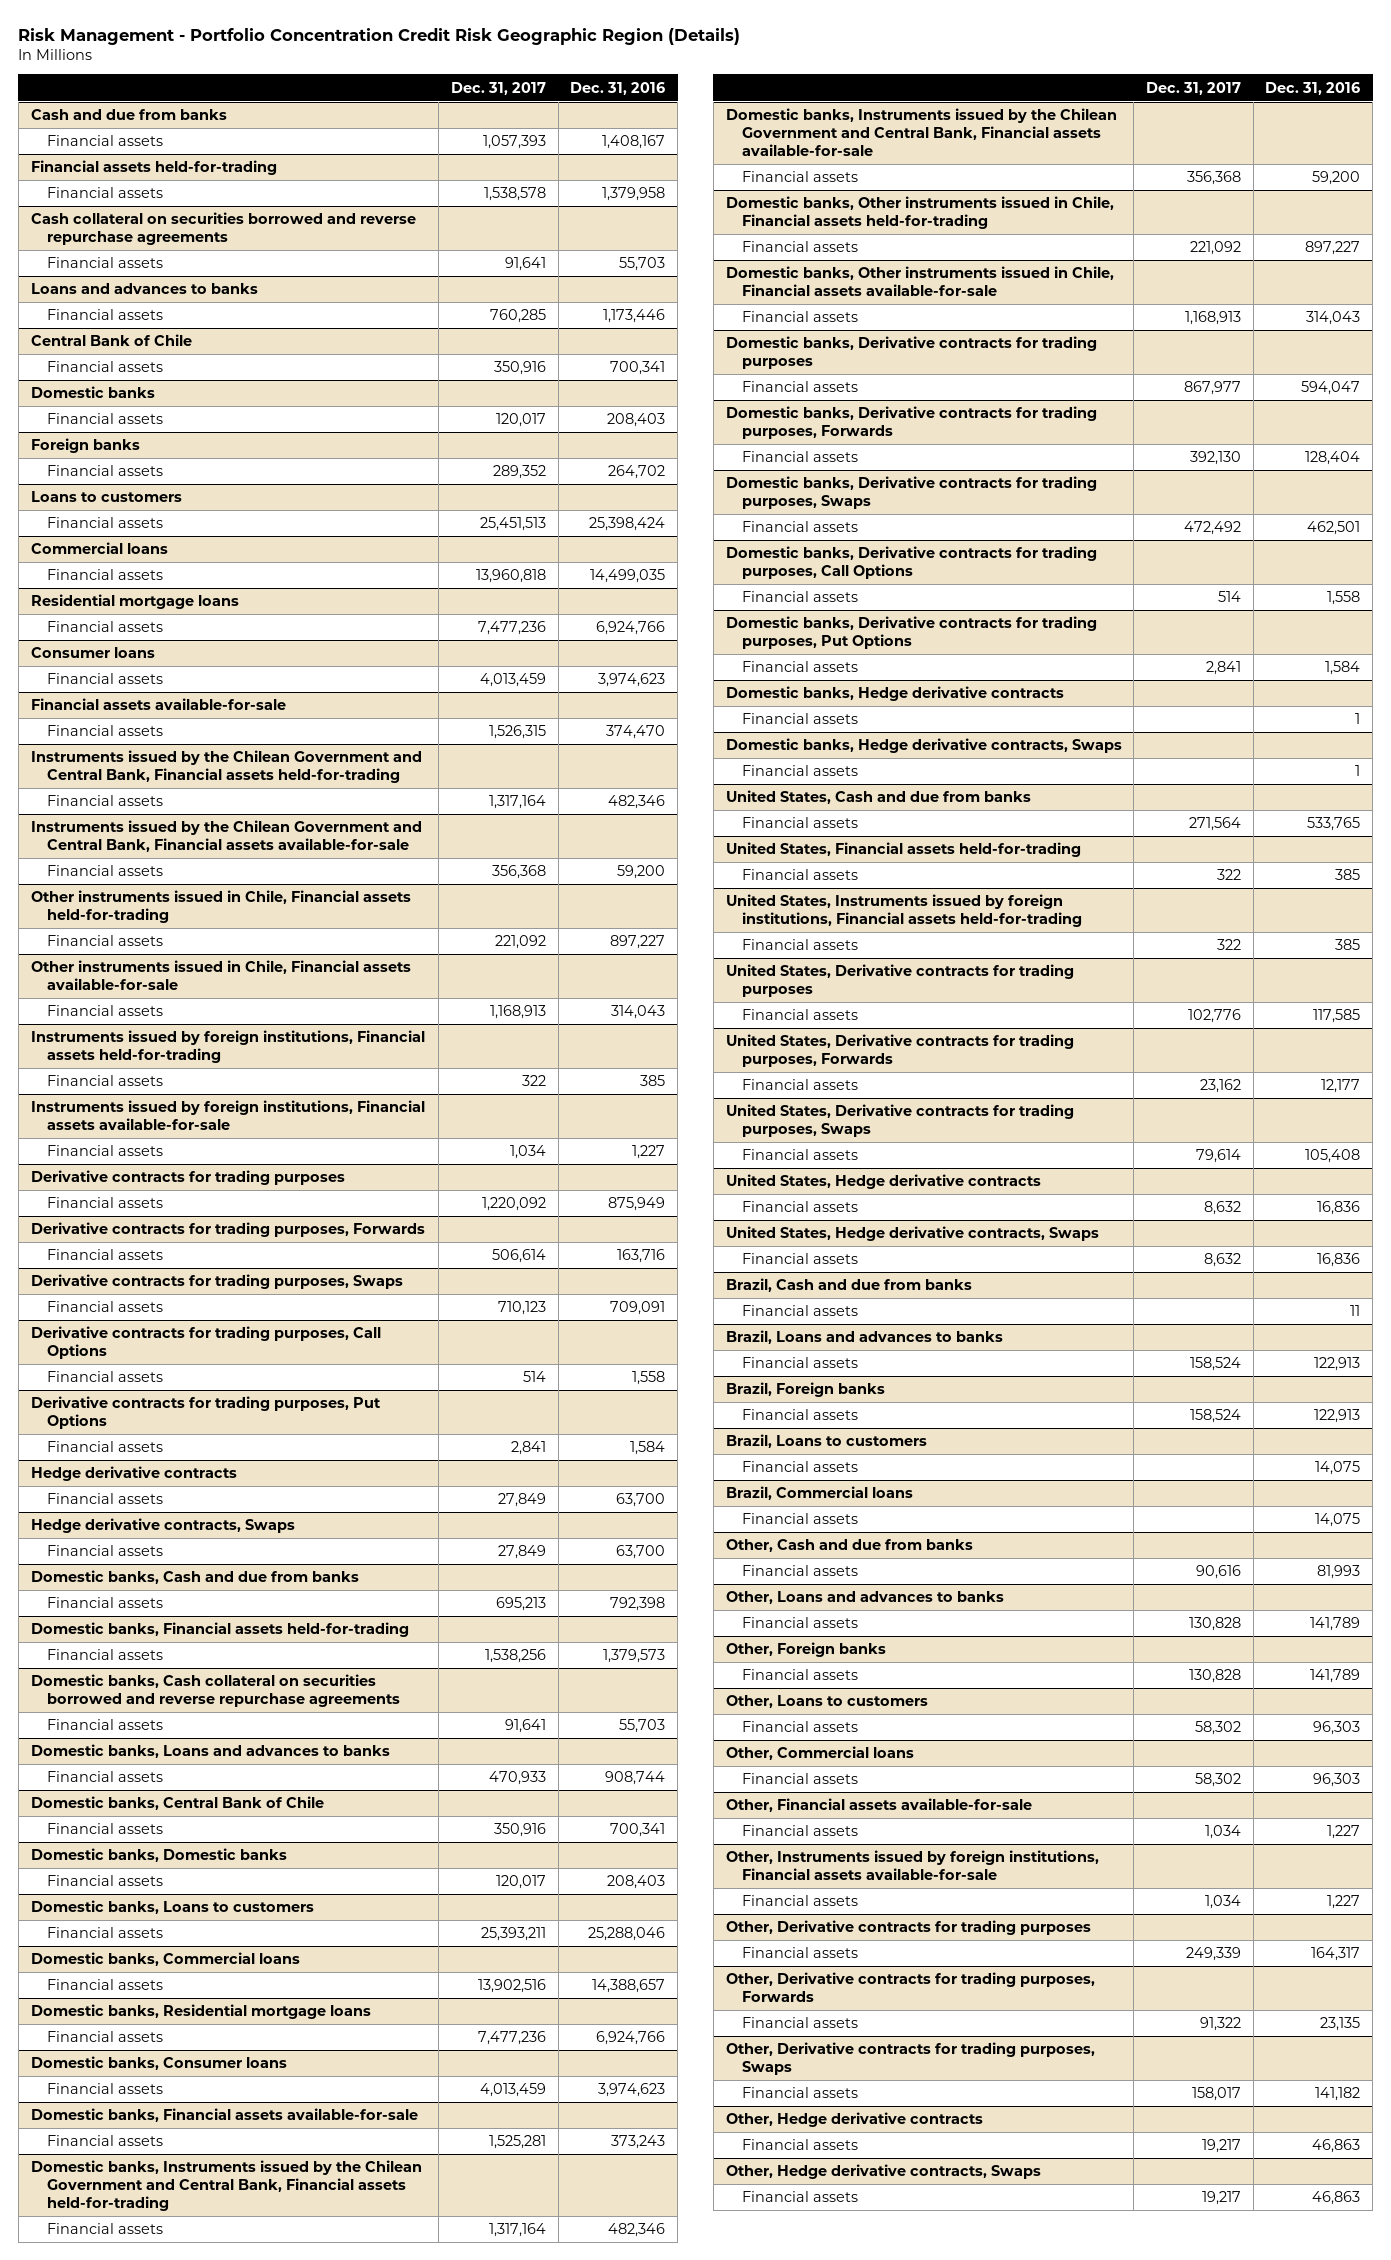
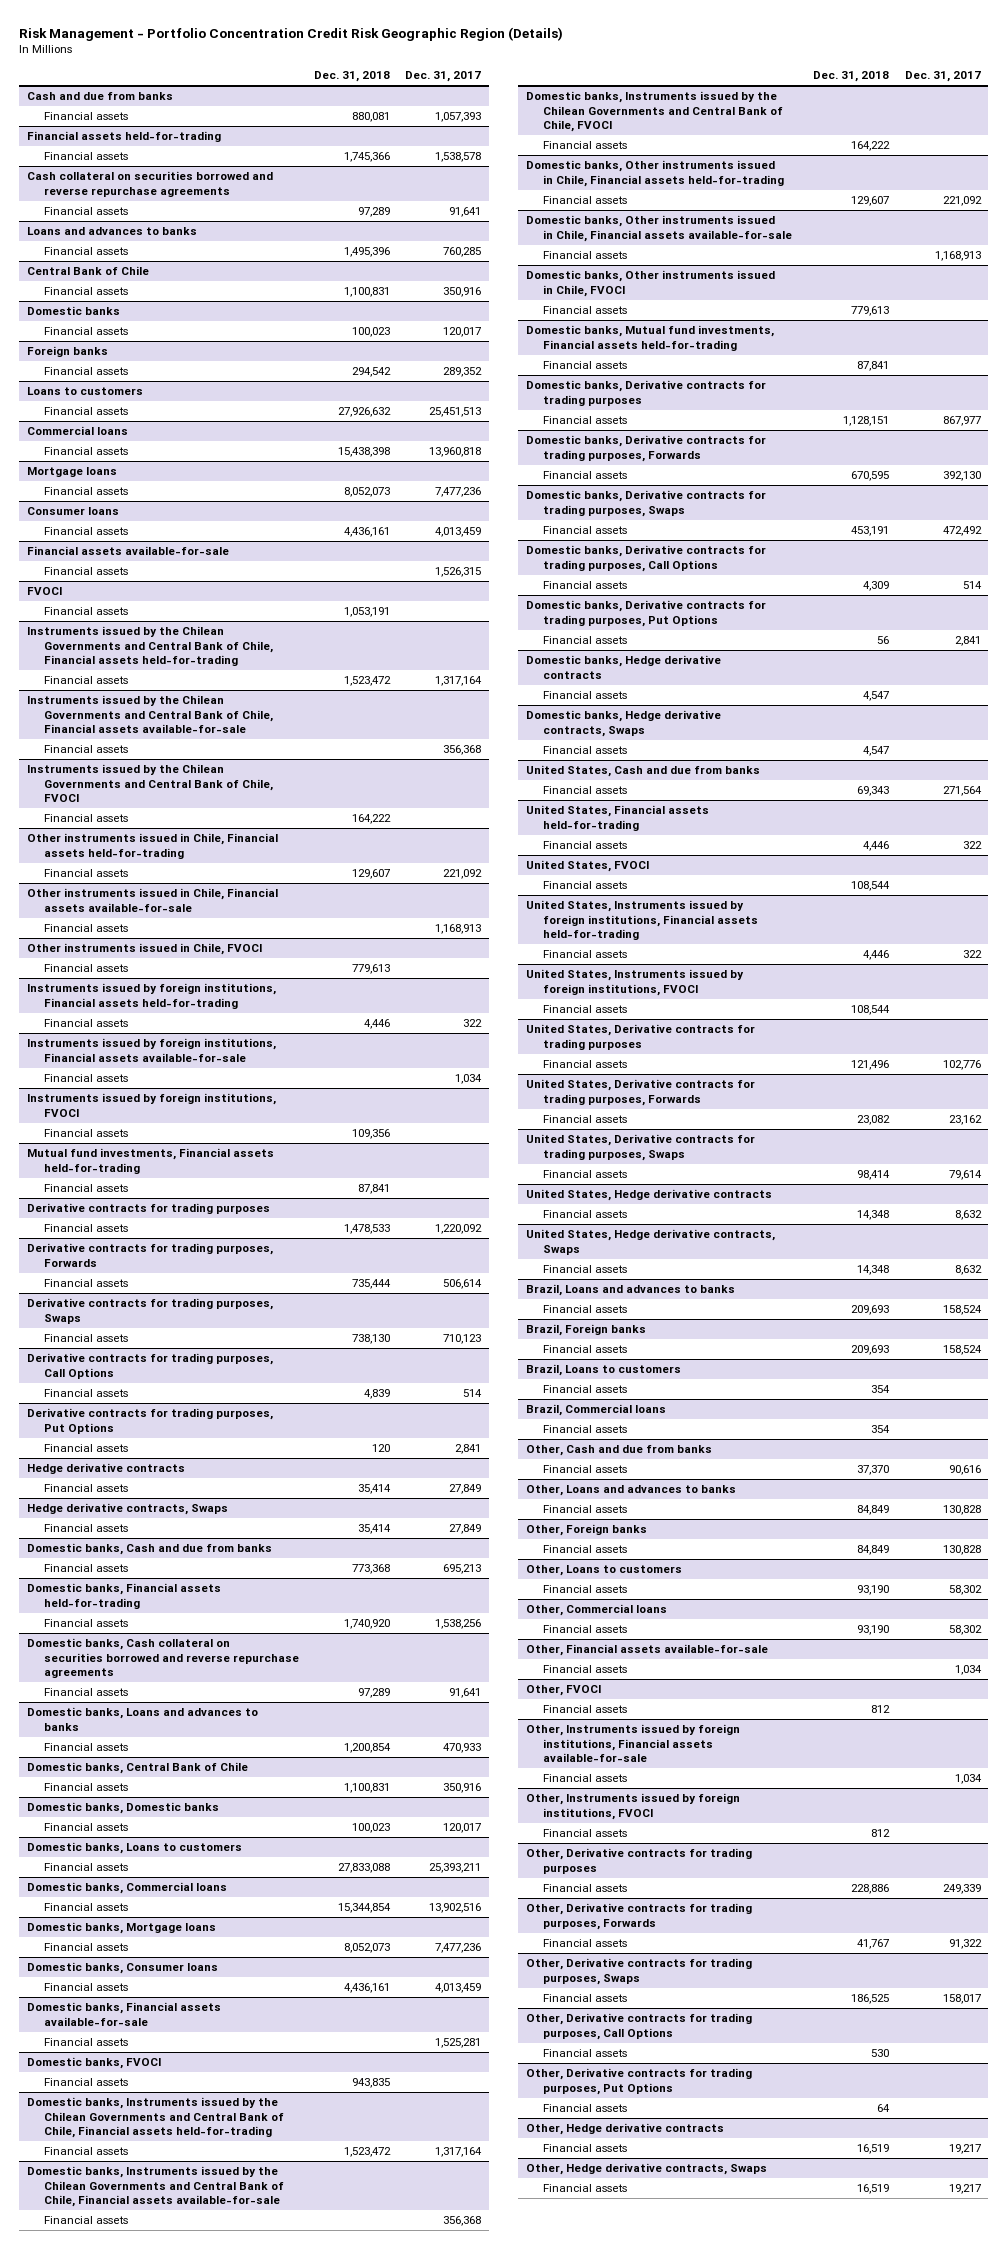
- | Dec. 31, 2017 | Dec. 31, 2016
+ | Dec. 31, 2018 | Dec. 31, 2017
- Residential mortgage loans
+ Mortgage loans
- Instruments issued by the Chilean Government and Central Bank, Financial assets held-for-trading
+ FVOCI
+ Financial assets | 1,053,191 |
+ Instruments issued by the Chilean Governments and Central Bank of Chile, Financial assets held-for-trading
- Instruments issued by the Chilean Government and Central Bank, Financial assets available-for-sale
+ Instruments issued by the Chilean Governments and Central Bank of Chile, Financial assets available-for-sale
+ Instruments issued by the Chilean Governments and Central Bank of Chile, FVOCI
+ Financial assets | 164,222 |
+ Other instruments issued in Chile, FVOCI
+ Financial assets | 779,613 |
+ Instruments issued by foreign institutions, FVOCI
+ Financial assets | 109,356 |
+ Mutual fund investments, Financial assets held-for-trading
+ Financial assets | 87,841 |
- Domestic banks, Residential mortgage loans
+ Domestic banks, Mortgage loans
- Domestic banks, Instruments issued by the Chilean Government and Central Bank, Financial assets held-for-trading
+ Domestic banks, FVOCI
+ Financial assets | 943,835 |
+ Domestic banks, Instruments issued by the Chilean Governments and Central Bank of Chile, Financial assets held-for-trading
- Domestic banks, Instruments issued by the Chilean Government and Central Bank, Financial assets available-for-sale
+ Domestic banks, Instruments issued by the Chilean Governments and Central Bank of Chile, Financial assets available-for-sale
+ Domestic banks, Instruments issued by the Chilean Governments and Central Bank of Chile, FVOCI
+ Financial assets | 164,222 |
+ Domestic banks, Other instruments issued in Chile, FVOCI
+ Financial assets | 779,613 |
+ Domestic banks, Mutual fund investments, Financial assets held-for-trading
+ Financial assets | 87,841 |
+ United States, FVOCI
+ Financial assets | 108,544 |
+ United States, Instruments issued by foreign institutions, FVOCI
+ Financial assets | 108,544 |
- Brazil, Cash and due from banks
- Financial assets | | 11
+ Other, FVOCI
+ Financial assets | 812 |
+ Other, Instruments issued by foreign institutions, FVOCI
+ Financial assets | 812 |
+ Other, Derivative contracts for trading purposes, Call Options
+ Financial assets | 530 |
+ Other, Derivative contracts for trading purposes, Put Options
+ Financial assets | 64 |

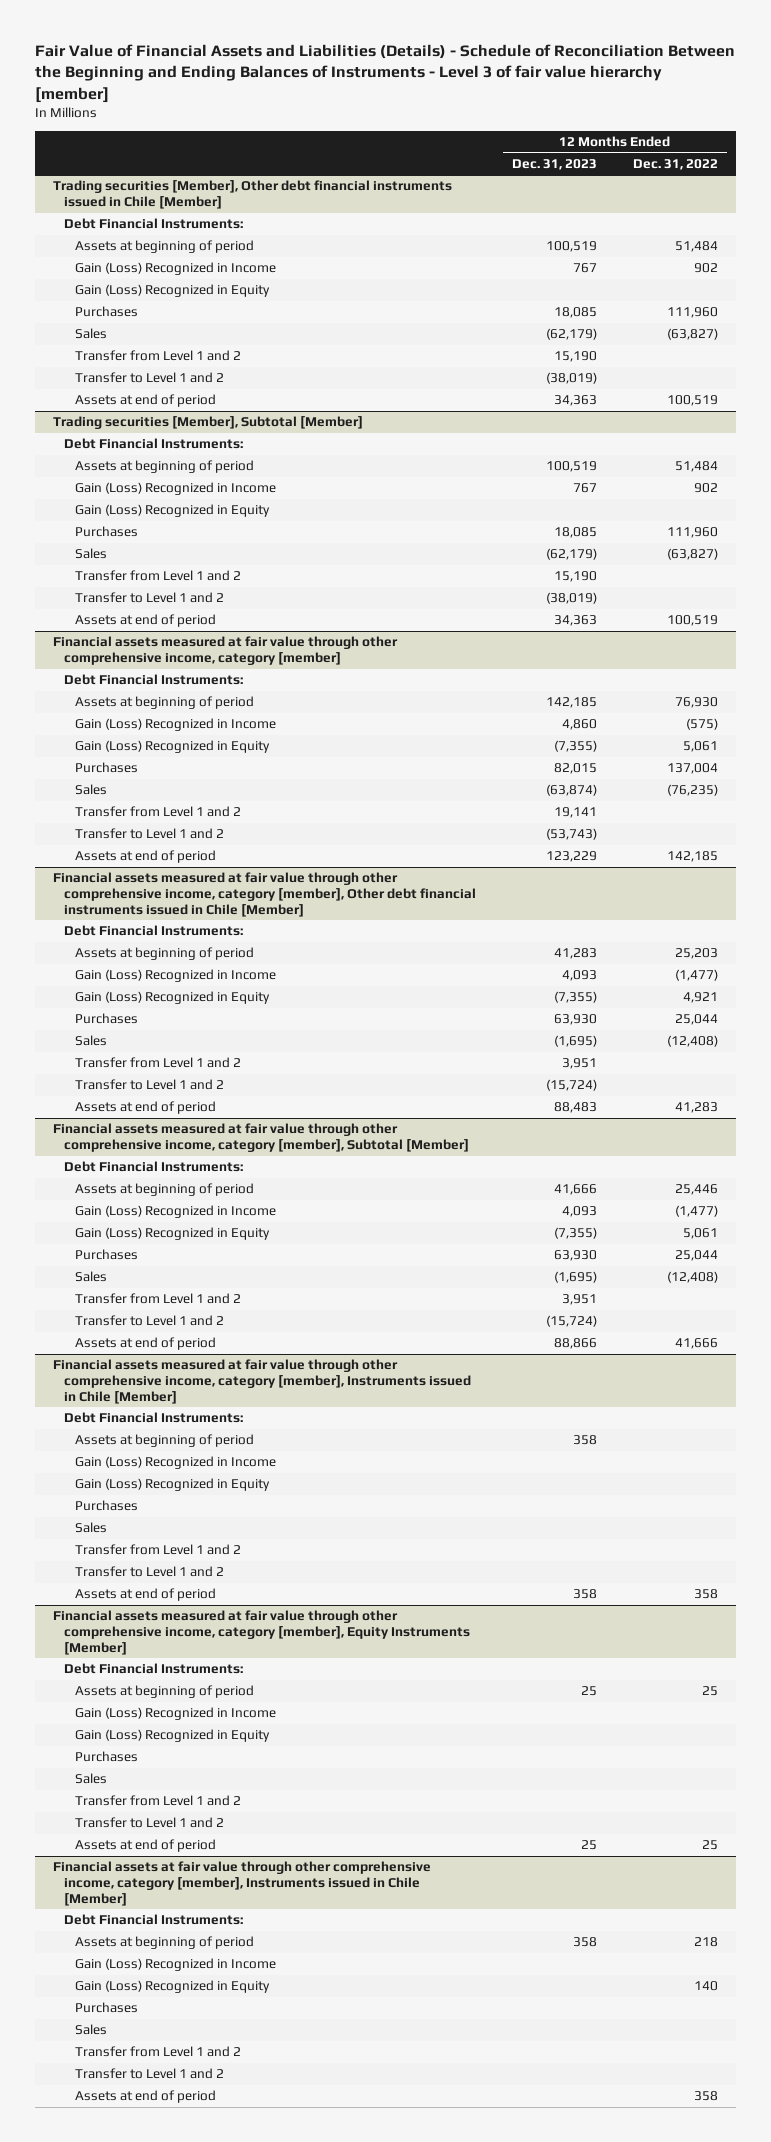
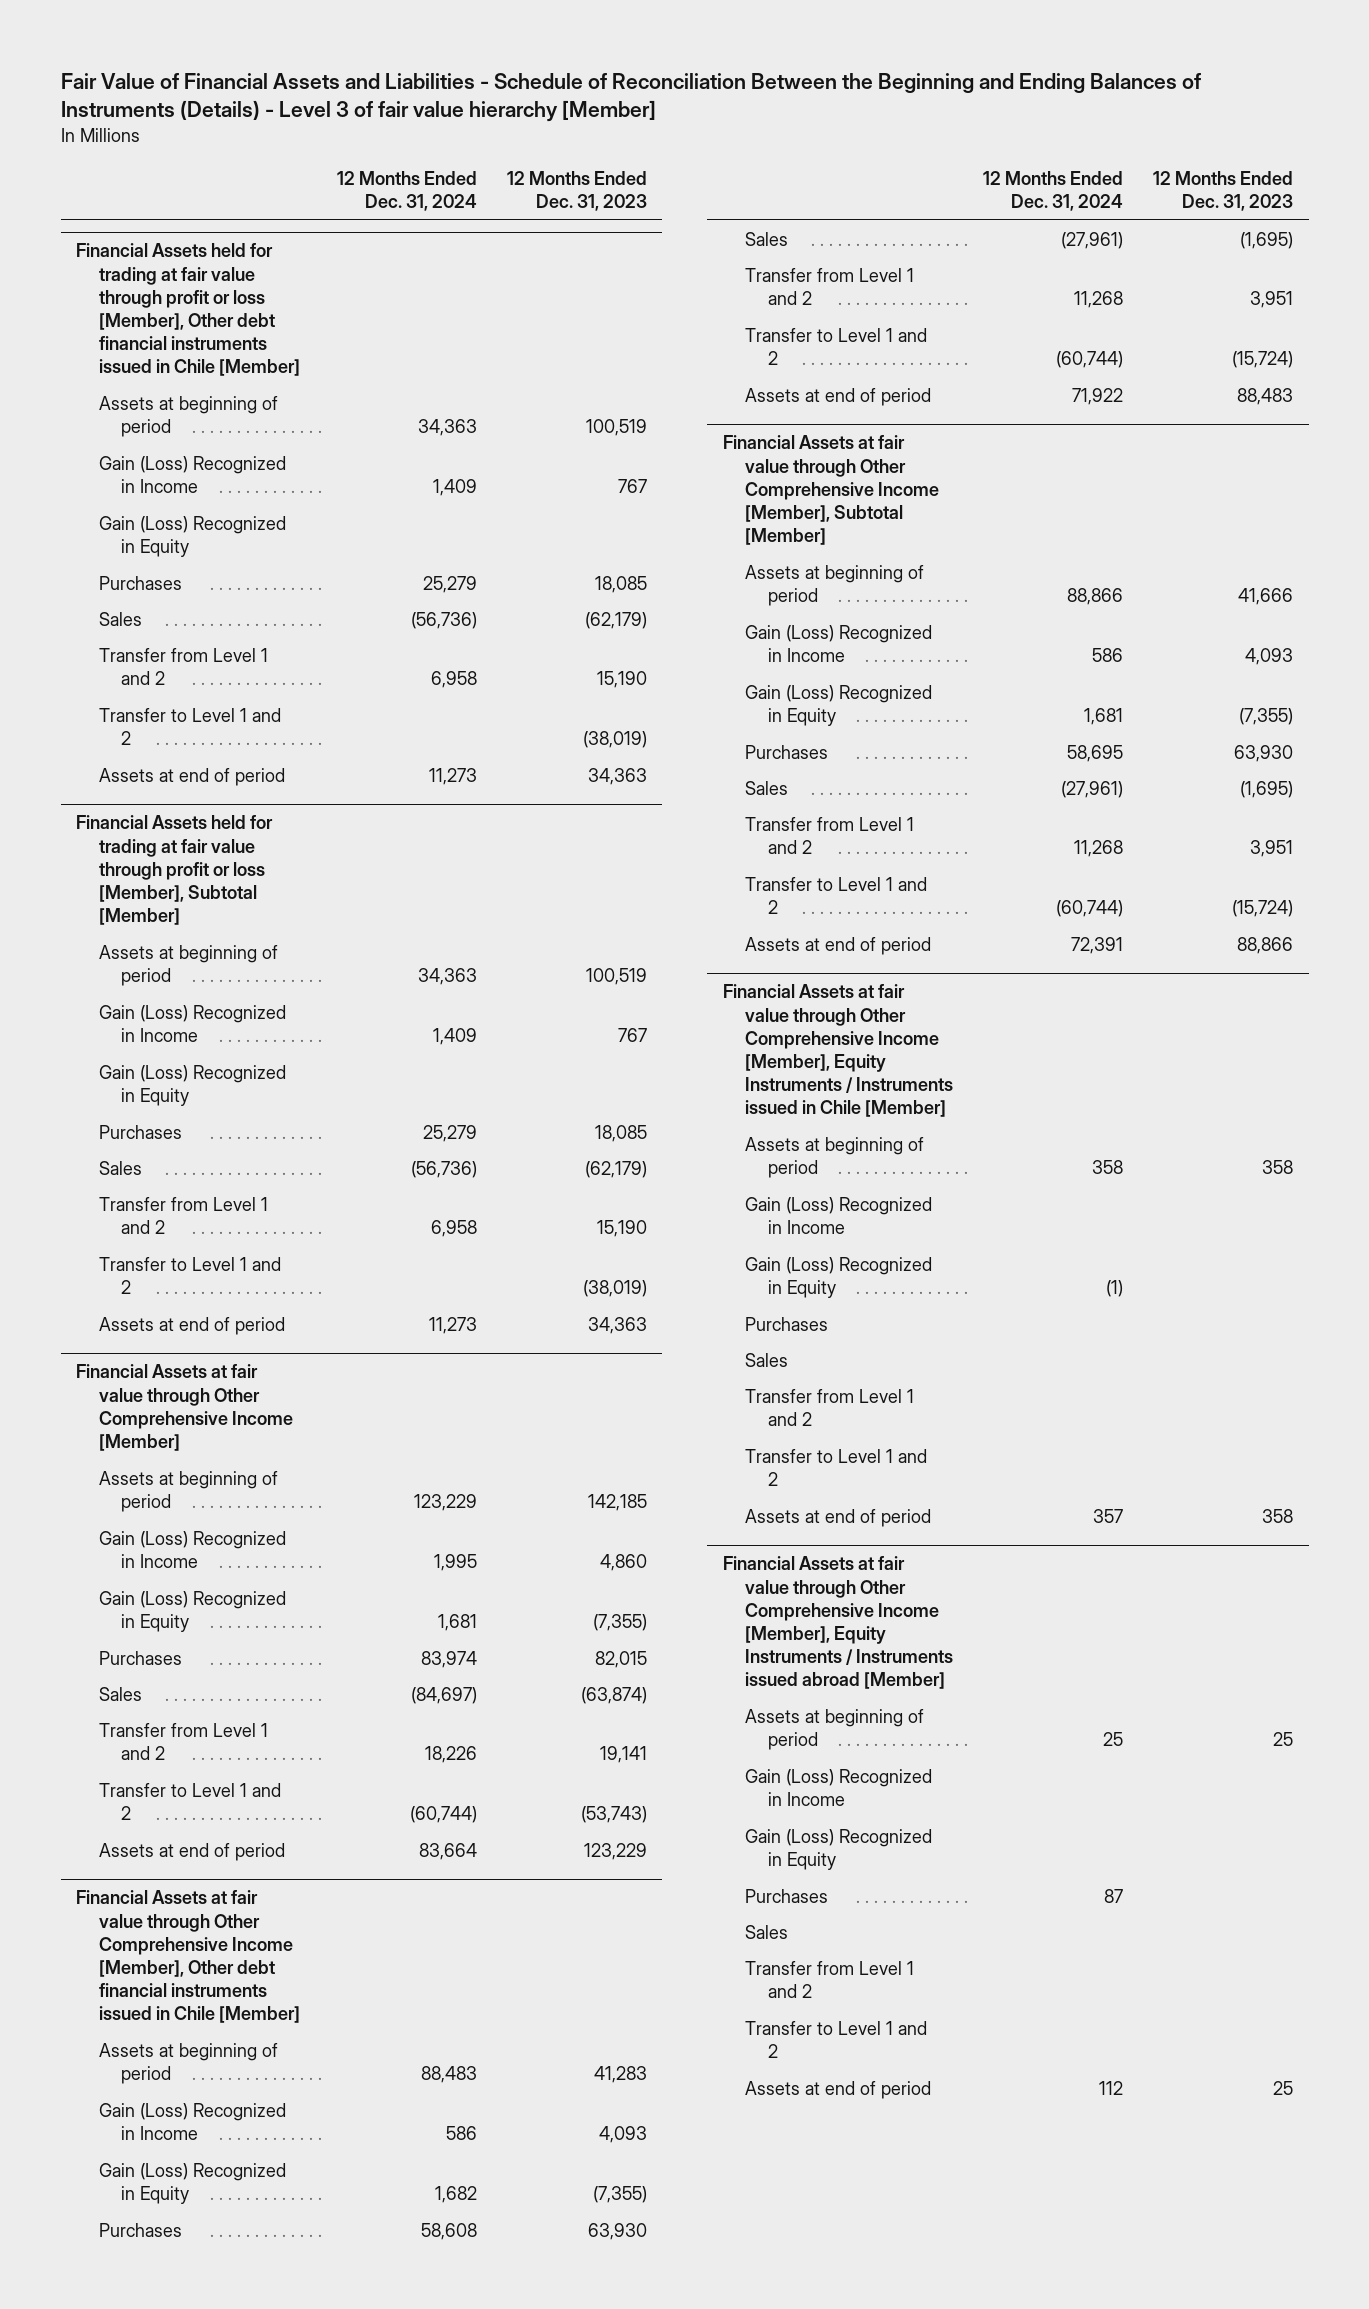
- Fair Value of Financial Assets and Liabilities (Details) - Schedule of Reconciliation Between the Beginning and Ending Balances of Instruments - Level 3 of fair value hierarchy [member]
+ Fair Value of Financial Assets and Liabilities - Schedule of Reconciliation Between the Beginning and Ending Balances of Instruments (Details) - Level 3 of fair value hierarchy [Member]
- | 12 Months Ended Dec. 31, 2023 | 12 Months Ended Dec. 31, 2022
+ | 12 Months Ended Dec. 31, 2024 | 12 Months Ended Dec. 31, 2023
- Trading securities [Member], Other debt financial instruments issued in Chile [Member]
- Debt Financial Instruments:
+ Financial Assets held for trading at fair value through profit or loss [Member], Other debt financial instruments issued in Chile [Member]
- Trading securities [Member], Subtotal [Member]
- Debt Financial Instruments:
+ Financial Assets held for trading at fair value through profit or loss [Member], Subtotal [Member]
- Financial assets measured at fair value through other comprehensive income, category [member]
- Debt Financial Instruments:
+ Financial Assets at fair value through Other Comprehensive Income [Member]
- Financial assets measured at fair value through other comprehensive income, category [member], Other debt financial instruments issued in Chile [Member]
- Debt Financial Instruments:
+ Financial Assets at fair value through Other Comprehensive Income [Member], Other debt financial instruments issued in Chile [Member]
- Financial assets measured at fair value through other comprehensive income, category [member], Subtotal [Member]
- Debt Financial Instruments:
+ Financial Assets at fair value through Other Comprehensive Income [Member], Subtotal [Member]
- Financial assets measured at fair value through other comprehensive income, category [member], Instruments issued in Chile [Member]
- Debt Financial Instruments:
+ Financial Assets at fair value through Other Comprehensive Income [Member], Equity Instruments / Instruments issued in Chile [Member]
- Financial assets measured at fair value through other comprehensive income, category [member], Equity Instruments [Member]
- Debt Financial Instruments:
+ Financial Assets at fair value through Other Comprehensive Income [Member], Equity Instruments / Instruments issued abroad [Member]
- Financial assets at fair value through other comprehensive income, category [member], Instruments issued in Chile [Member]
- Debt Financial Instruments:
- Assets at beginning of period | 358 | 218
- Gain (Loss) Recognized in Income
- Gain (Loss) Recognized in Equity | | 140
- Purchases
- Sales
- Transfer from Level 1 and 2
- Transfer to Level 1 and 2
- Assets at end of period | | 358

